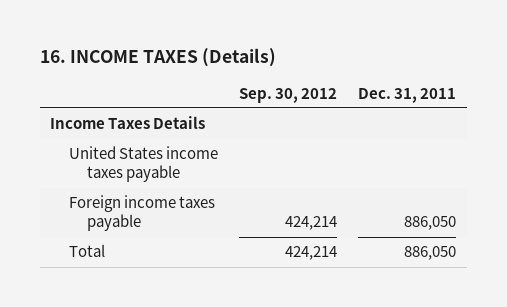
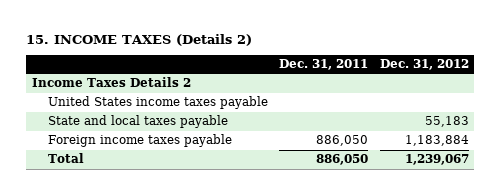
- 16. INCOME TAXES (Details)
+ 15. INCOME TAXES (Details 2)
- | Sep. 30, 2012 | Dec. 31, 2011
+ | Dec. 31, 2011 | Dec. 31, 2012
- Income Taxes Details
+ Income Taxes Details 2
+ State and local taxes payable | | 55,183

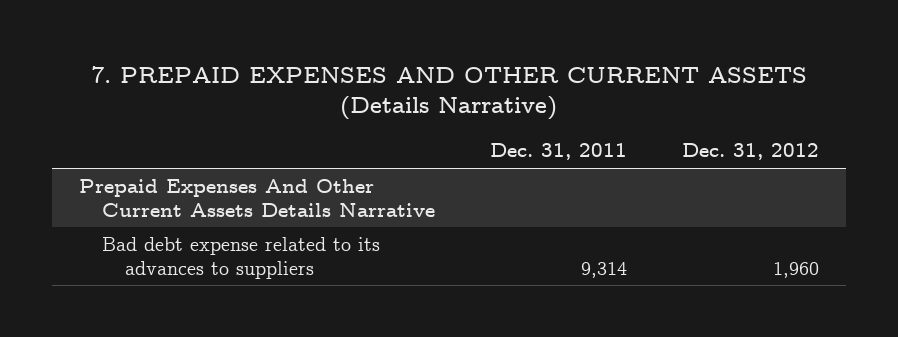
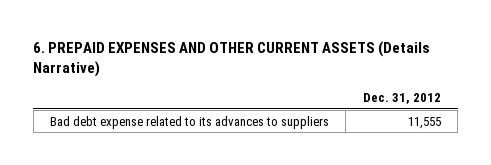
- 7. PREPAID EXPENSES AND OTHER CURRENT ASSETS (Details Narrative)
+ 6. PREPAID EXPENSES AND OTHER CURRENT ASSETS (Details Narrative)
- | Dec. 31, 2011 | Dec. 31, 2012
+ | Dec. 31, 2012
- Prepaid Expenses And Other Current Assets Details Narrative
- Bad debt expense related to its advances to suppliers | 9,314 | 1,960
+ Bad debt expense related to its advances to suppliers | 11,555

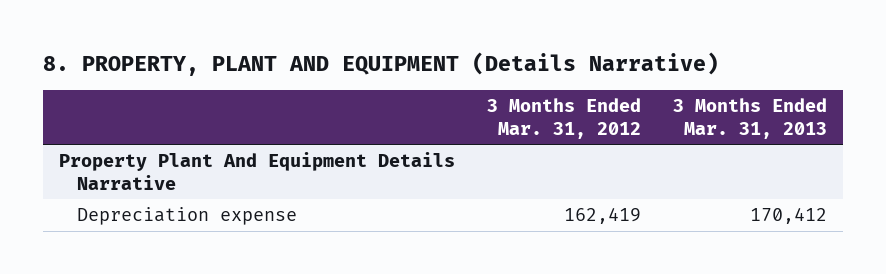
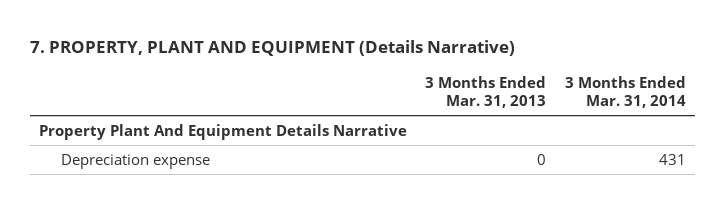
- 8. PROPERTY, PLANT AND EQUIPMENT (Details Narrative)
+ 7. PROPERTY, PLANT AND EQUIPMENT (Details Narrative)
- | 3 Months Ended Mar. 31, 2012 | 3 Months Ended Mar. 31, 2013
+ | 3 Months Ended Mar. 31, 2013 | 3 Months Ended Mar. 31, 2014
- Depreciation expense | 162,419 | 170,412
+ Depreciation expense | 0 | 431

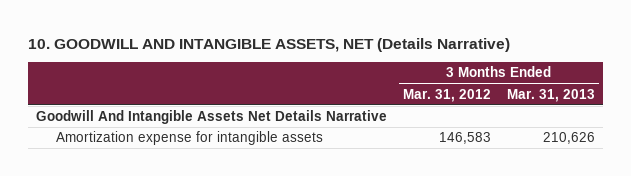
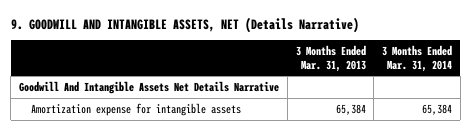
- 10. GOODWILL AND INTANGIBLE ASSETS, NET (Details Narrative)
+ 9. GOODWILL AND INTANGIBLE ASSETS, NET (Details Narrative)
- | 3 Months Ended Mar. 31, 2012 | 3 Months Ended Mar. 31, 2013
+ | 3 Months Ended Mar. 31, 2013 | 3 Months Ended Mar. 31, 2014
- Amortization expense for intangible assets | 146,583 | 210,626
+ Amortization expense for intangible assets | 65,384 | 65,384

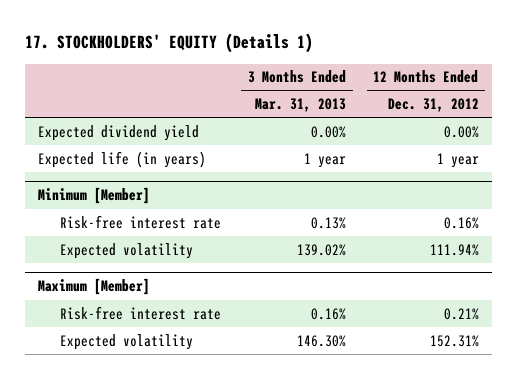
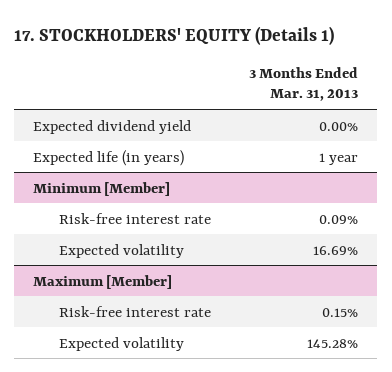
- | 3 Months Ended Mar. 31, 2013 | 12 Months Ended Dec. 31, 2012
+ | 3 Months Ended Mar. 31, 2013
@ Minimum [Member]
- Risk-free interest rate | 0.13% | 0.16%
- Expected volatility | 139.02% | 111.94%
+ Risk-free interest rate | 0.09%
+ Expected volatility | 16.69%
@ Maximum [Member]
- Risk-free interest rate | 0.16% | 0.21%
- Expected volatility | 146.30% | 152.31%
+ Risk-free interest rate | 0.15%
+ Expected volatility | 145.28%

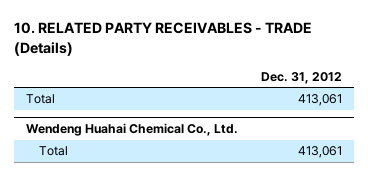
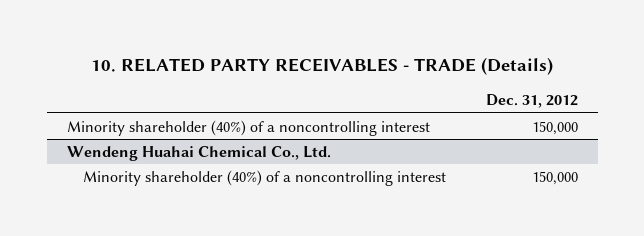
- Total | 413,061
+ Minority shareholder (40%) of a noncontrolling interest | 150,000
@ Wendeng Huahai Chemical Co., Ltd.
- Total | 413,061
+ Minority shareholder (40%) of a noncontrolling interest | 150,000

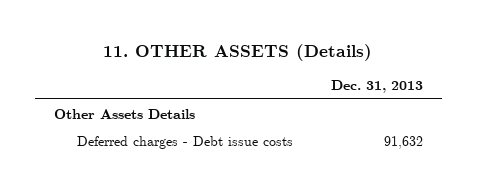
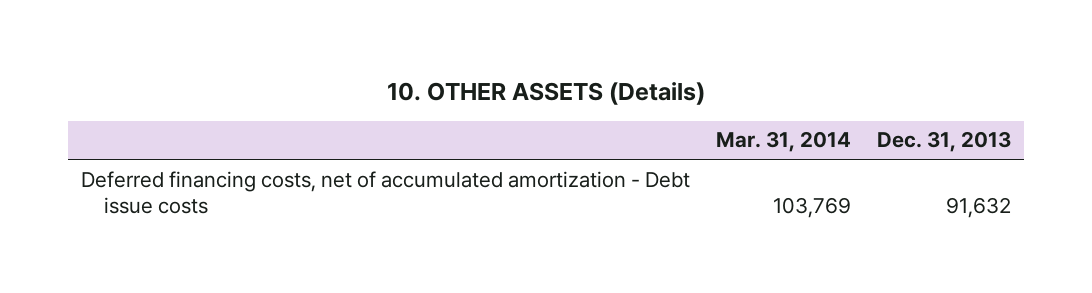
- 11. OTHER ASSETS (Details)
+ 10. OTHER ASSETS (Details)
- | Dec. 31, 2013
+ | Mar. 31, 2014 | Dec. 31, 2013
- Other Assets Details
- Deferred charges - Debt issue costs | 91,632
+ Deferred financing costs, net of accumulated amortization - Debt issue costs | 103,769 | 91,632

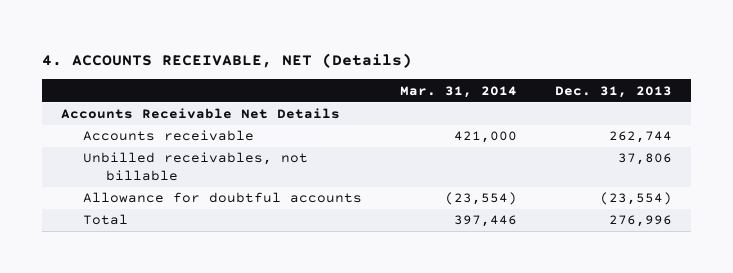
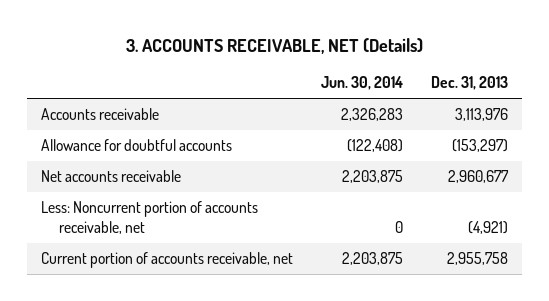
- 4. ACCOUNTS RECEIVABLE, NET (Details)
+ 3. ACCOUNTS RECEIVABLE, NET (Details)
- | Mar. 31, 2014 | Dec. 31, 2013
+ | Jun. 30, 2014 | Dec. 31, 2013
- Accounts Receivable Net Details
- Accounts receivable | 421,000 | 262,744
- Unbilled receivables, not billable | | 37,806
- Allowance for doubtful accounts | (23,554) | (23,554)
- Total | 397,446 | 276,996
+ Accounts receivable | 2,326,283 | 3,113,976
+ Allowance for doubtful accounts | (122,408) | (153,297)
+ Net accounts receivable | 2,203,875 | 2,960,677
+ Less: Noncurrent portion of accounts receivable, net | 0 | (4,921)
+ Current portion of accounts receivable, net | 2,203,875 | 2,955,758

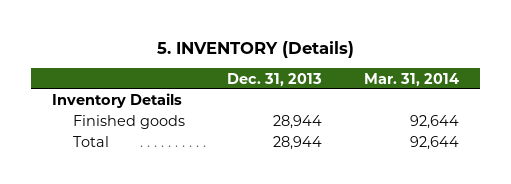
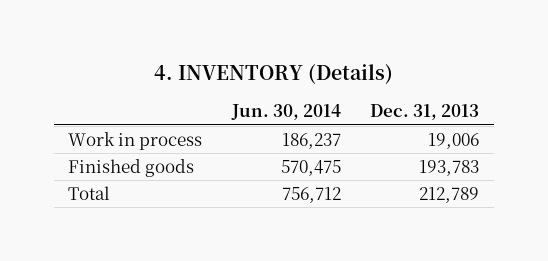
- 5. INVENTORY (Details)
+ 4. INVENTORY (Details)
- | Dec. 31, 2013 | Mar. 31, 2014
+ | Jun. 30, 2014 | Dec. 31, 2013
- Inventory Details
- Finished goods | 28,944 | 92,644
- Total | 28,944 | 92,644
+ Work in process | 186,237 | 19,006
+ Finished goods | 570,475 | 193,783
+ Total | 756,712 | 212,789

